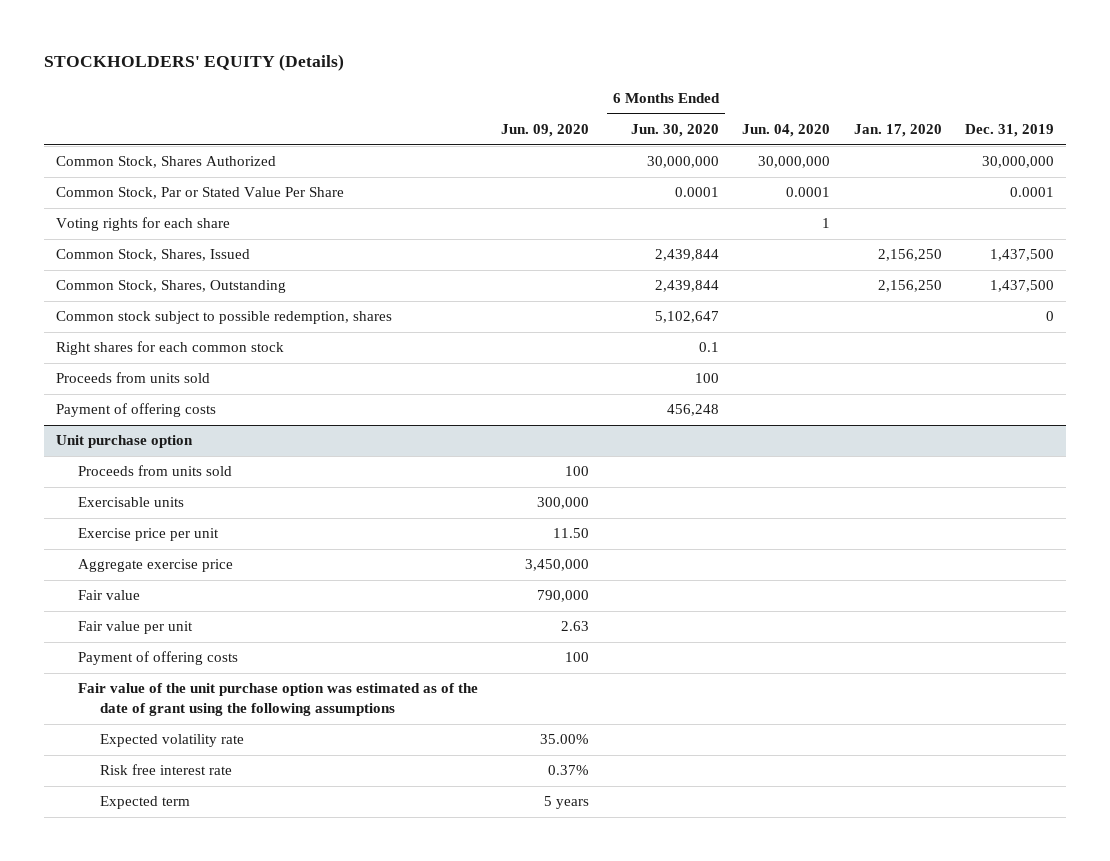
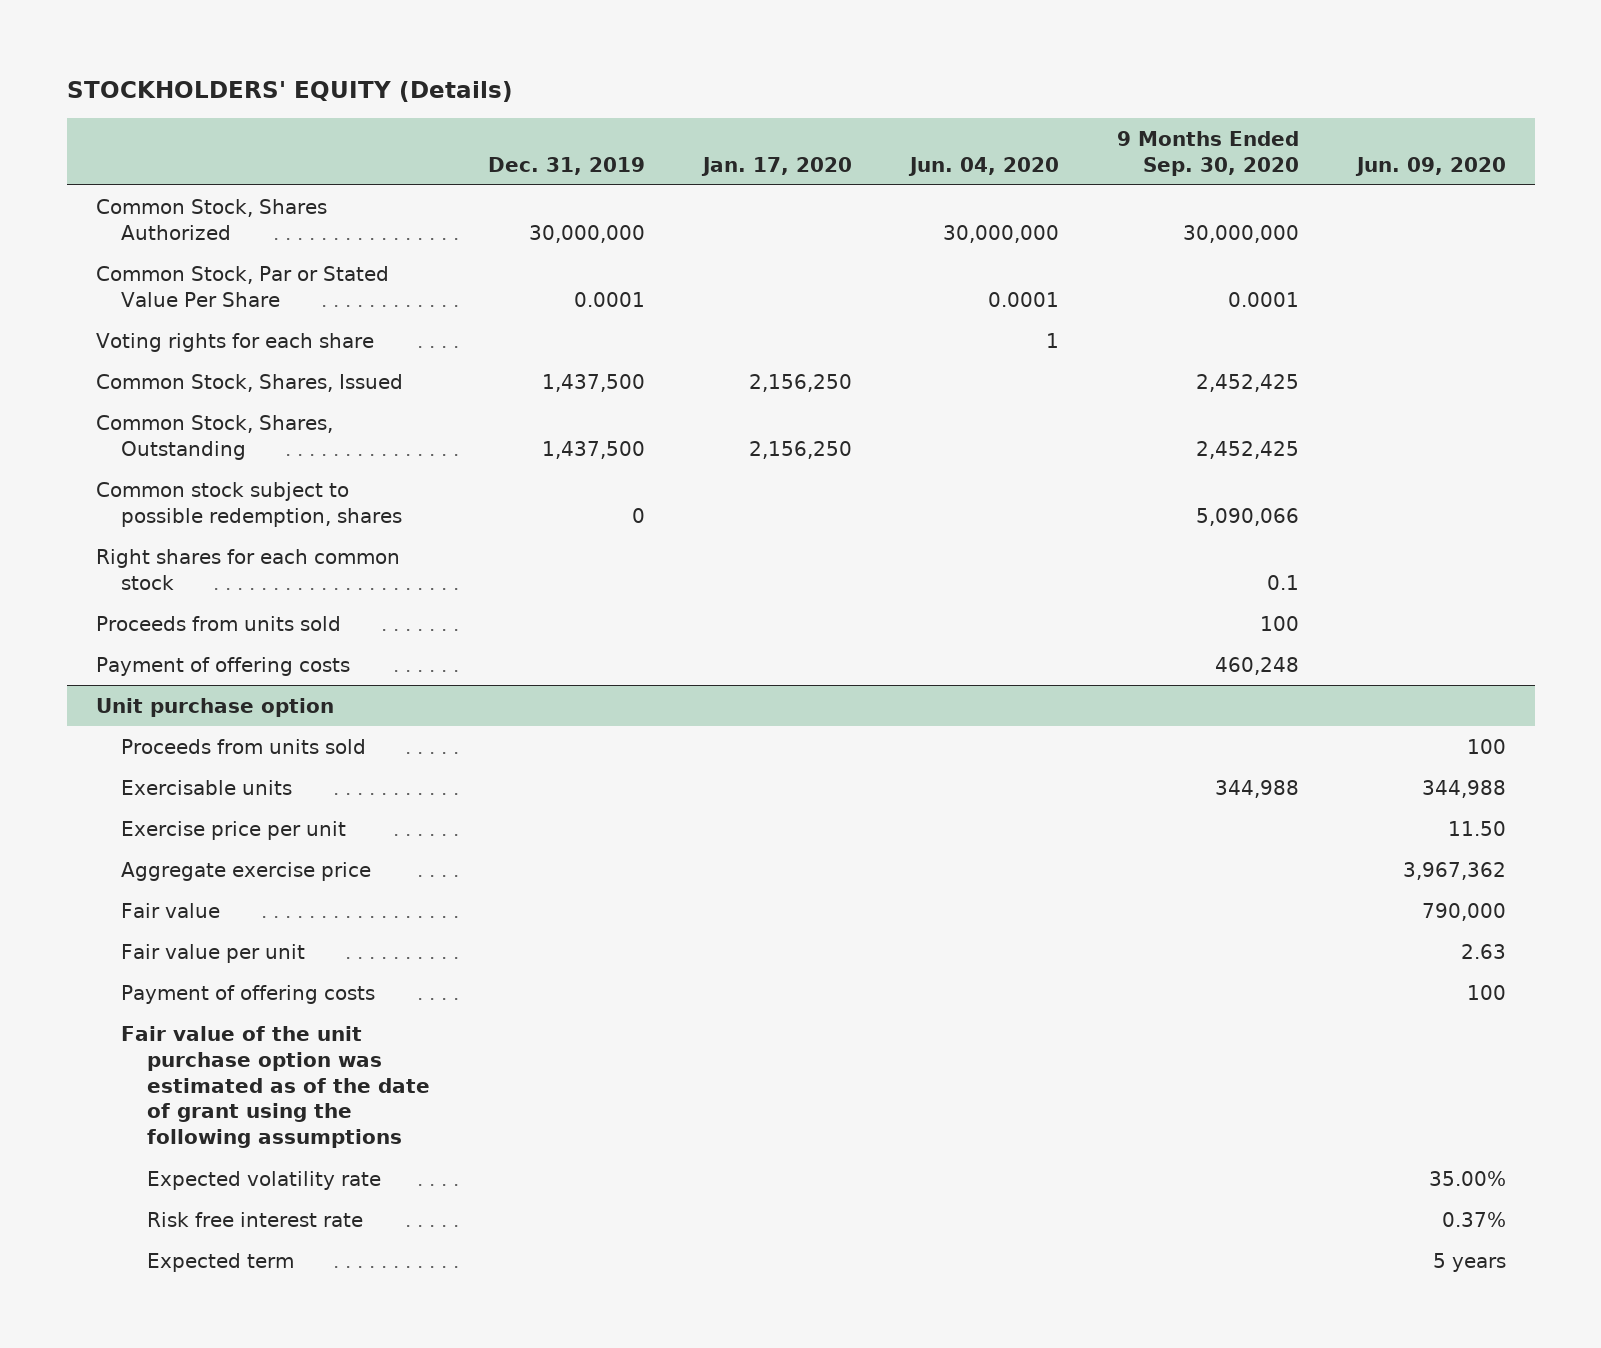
- | Jun. 09, 2020 | 6 Months Ended Jun. 30, 2020 | Jun. 04, 2020 | Jan. 17, 2020 | Dec. 31, 2019
+ | Dec. 31, 2019 | Jan. 17, 2020 | Jun. 04, 2020 | 9 Months Ended Sep. 30, 2020 | Jun. 09, 2020
@ Unit purchase option
- Exercisable units | 300,000 | | | |
+ Exercisable units | | | | 344,988 | 344,988
- Aggregate exercise price | 3,450,000 | | | |
+ Aggregate exercise price | | | | | 3,967,362

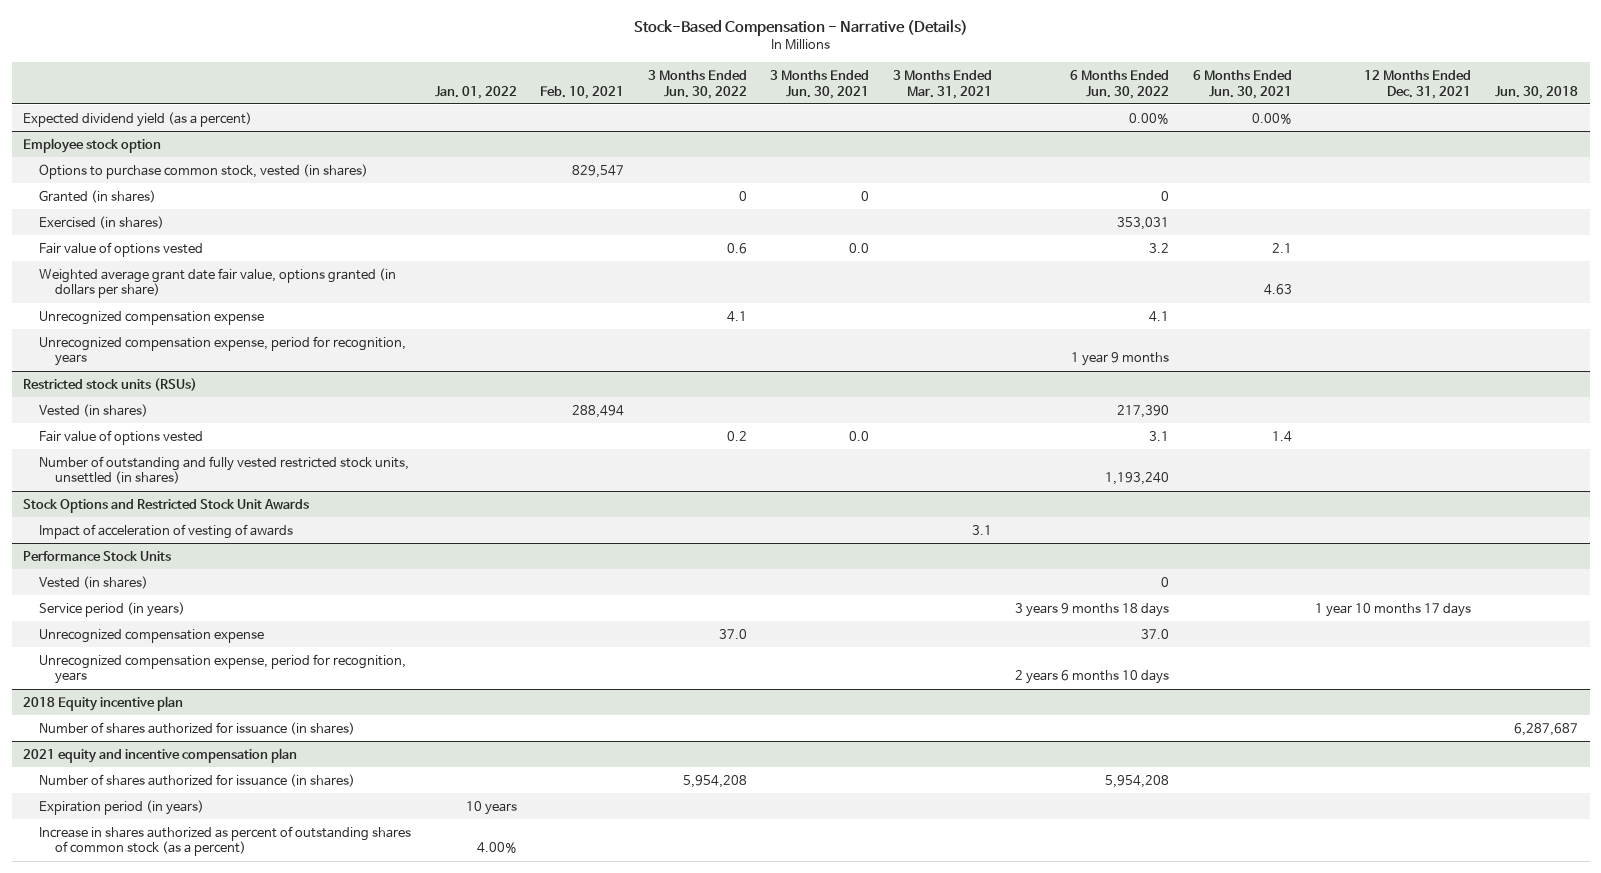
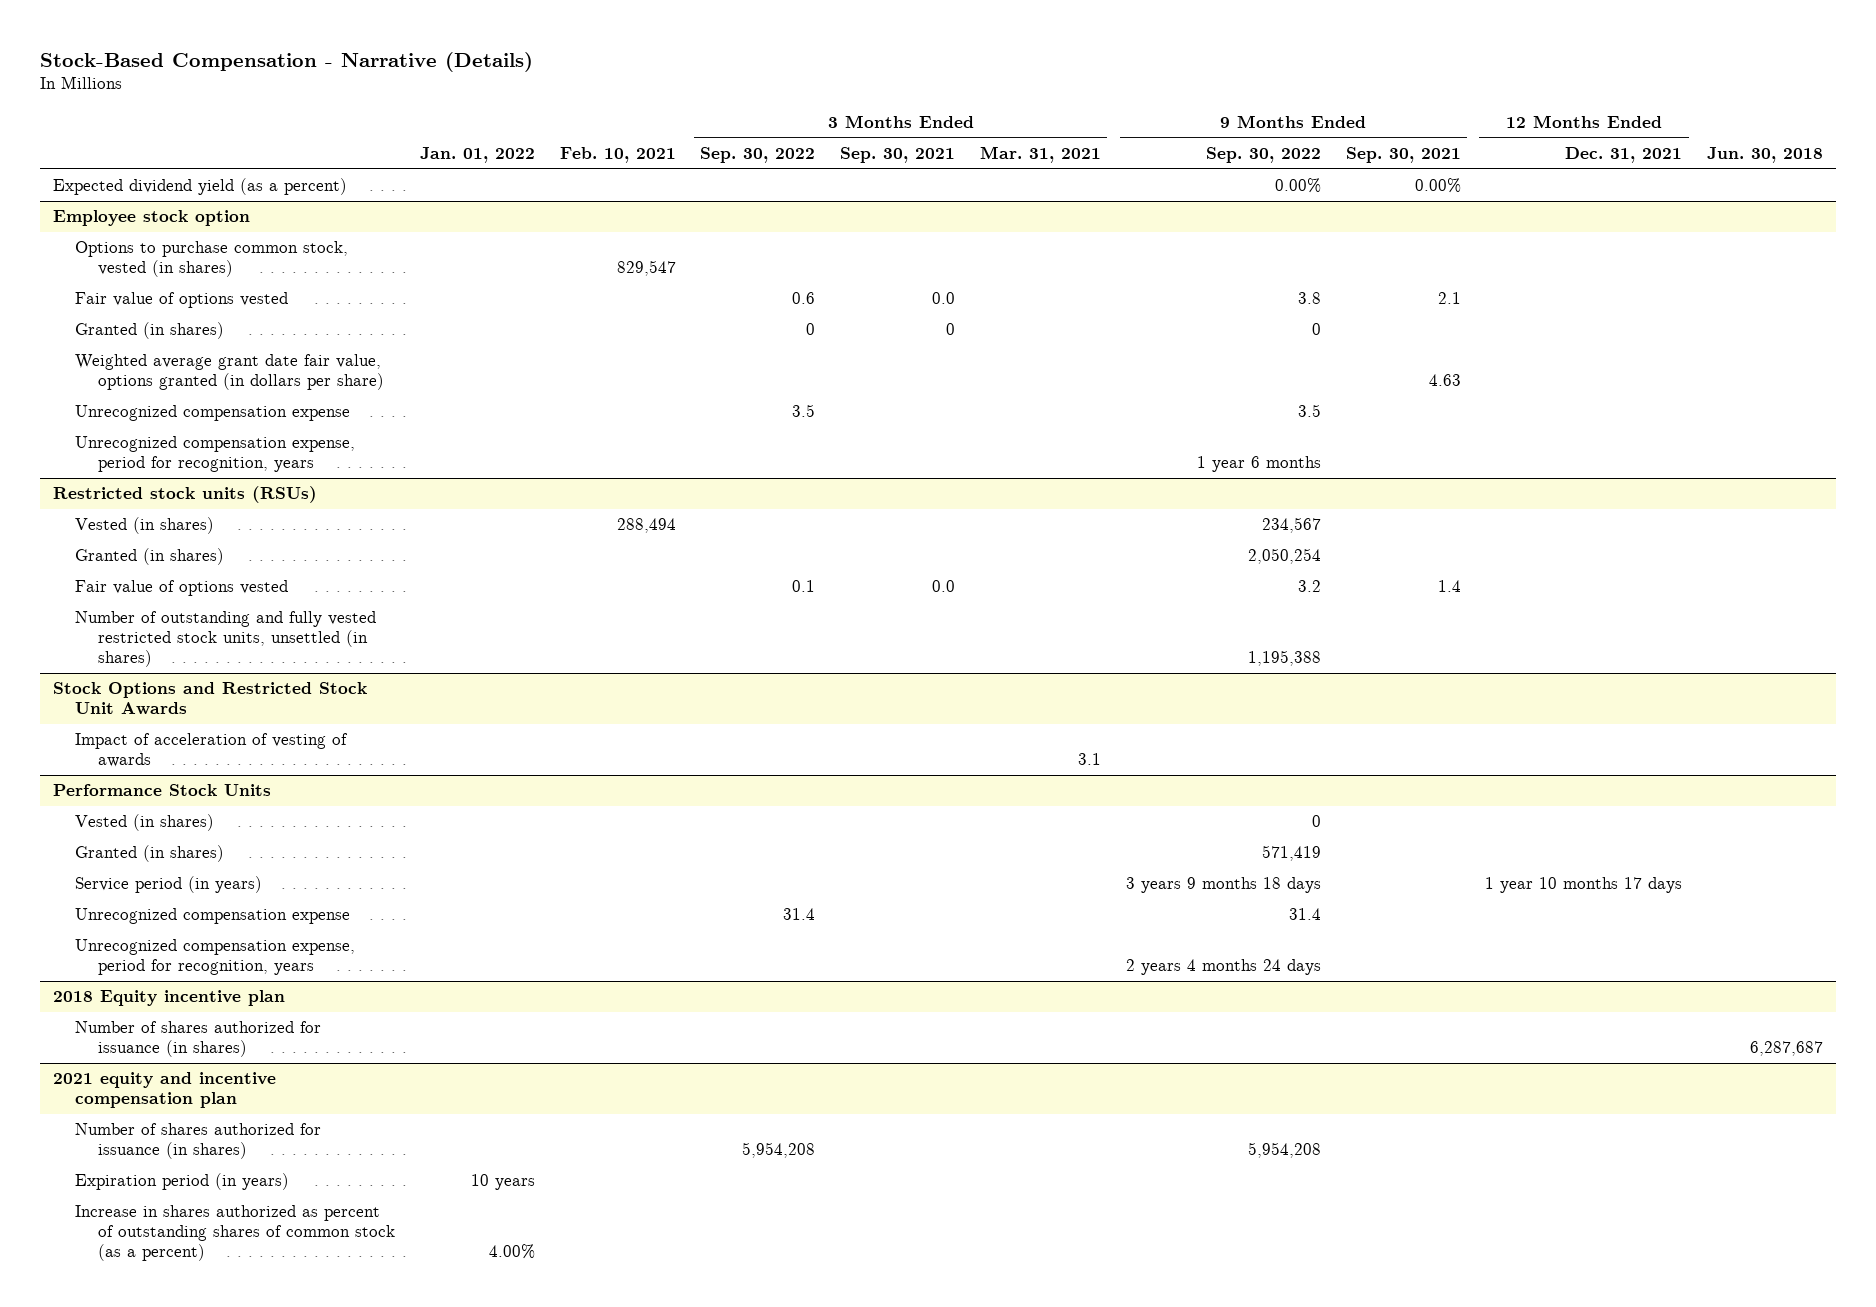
- | Jan. 01, 2022 | Feb. 10, 2021 | 3 Months Ended Jun. 30, 2022 | 3 Months Ended Jun. 30, 2021 | 3 Months Ended Mar. 31, 2021 | 6 Months Ended Jun. 30, 2022 | 6 Months Ended Jun. 30, 2021 | 12 Months Ended Dec. 31, 2021 | Jun. 30, 2018
+ | Jan. 01, 2022 | Feb. 10, 2021 | 3 Months Ended Sep. 30, 2022 | 3 Months Ended Sep. 30, 2021 | 3 Months Ended Mar. 31, 2021 | 9 Months Ended Sep. 30, 2022 | 9 Months Ended Sep. 30, 2021 | 12 Months Ended Dec. 31, 2021 | Jun. 30, 2018
@ Employee stock option
- Exercised (in shares) | | | | | | 353,031 | | |
moved down: Granted (in shares) | | | 0 | 0 | | 0 | | |
@ Restricted stock units (RSUs)
+ Granted (in shares) | | | | | | 2,050,254 | | |
@ Performance Stock Units
+ Granted (in shares) | | | | | | 571,419 | | |

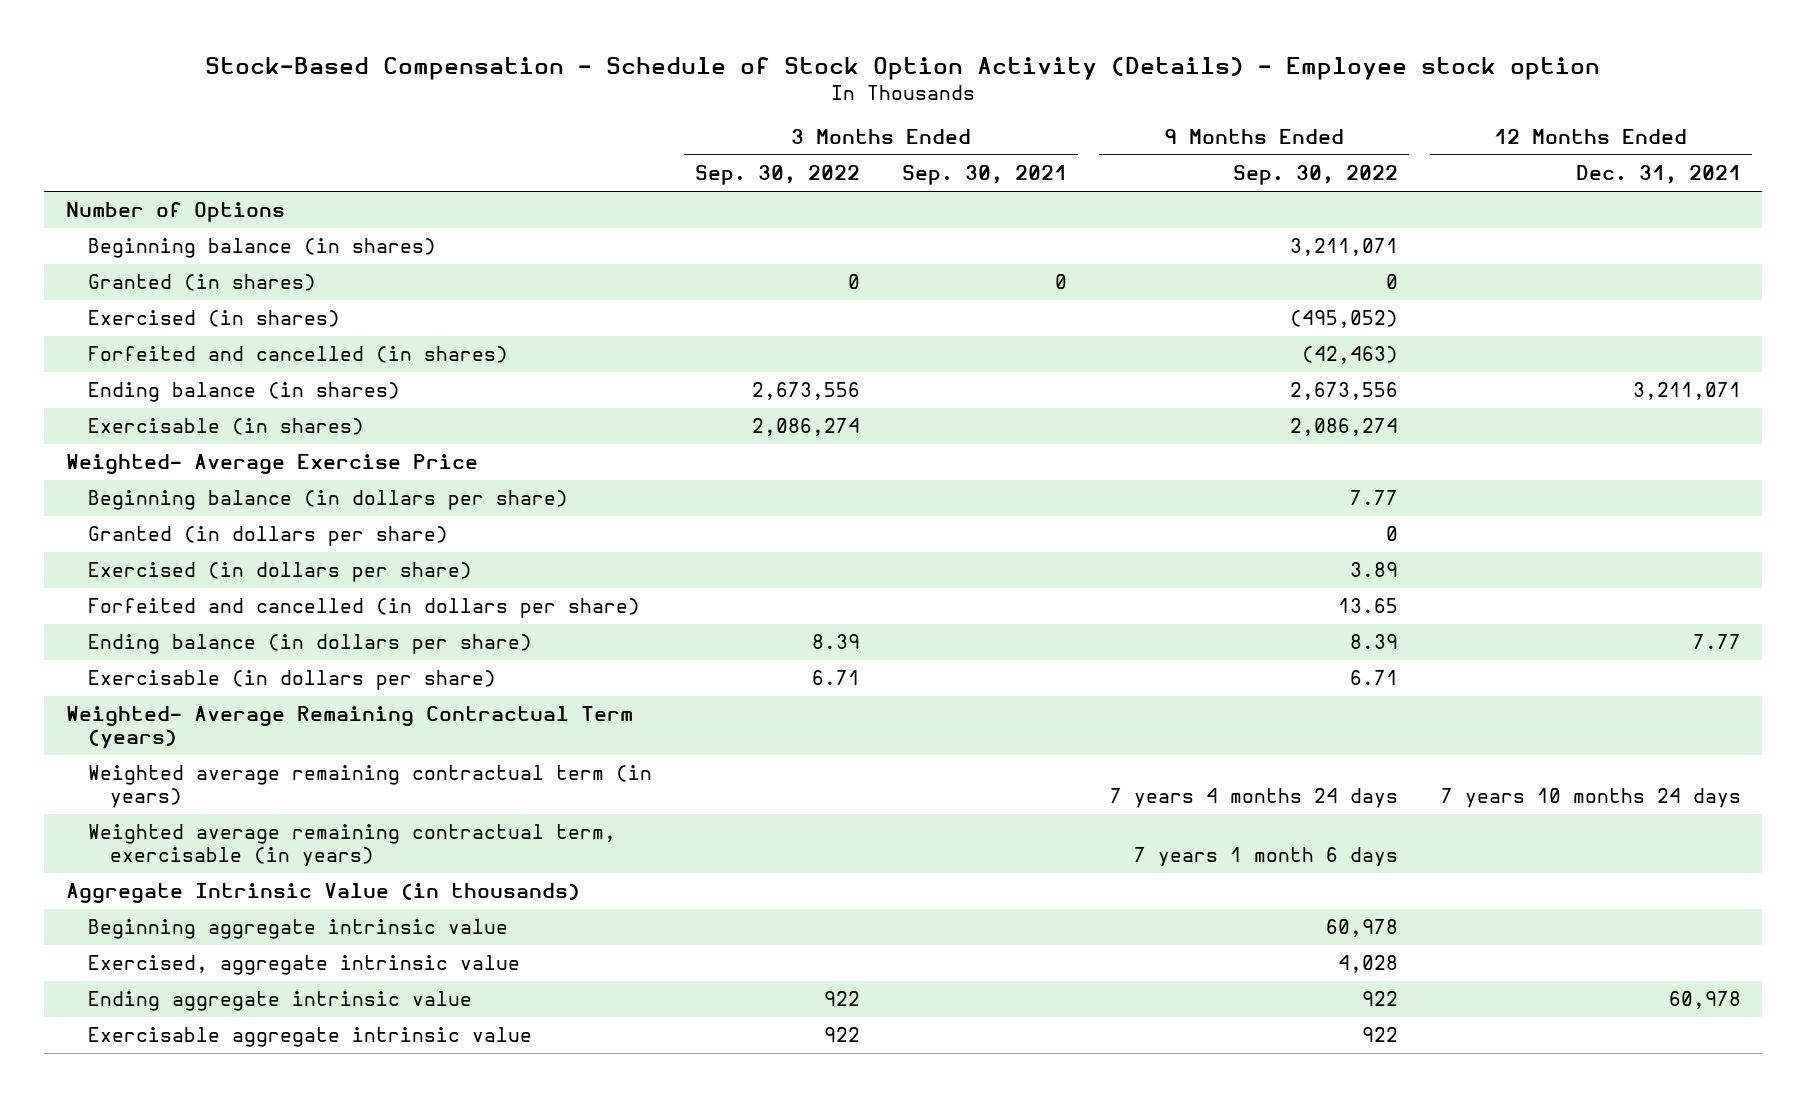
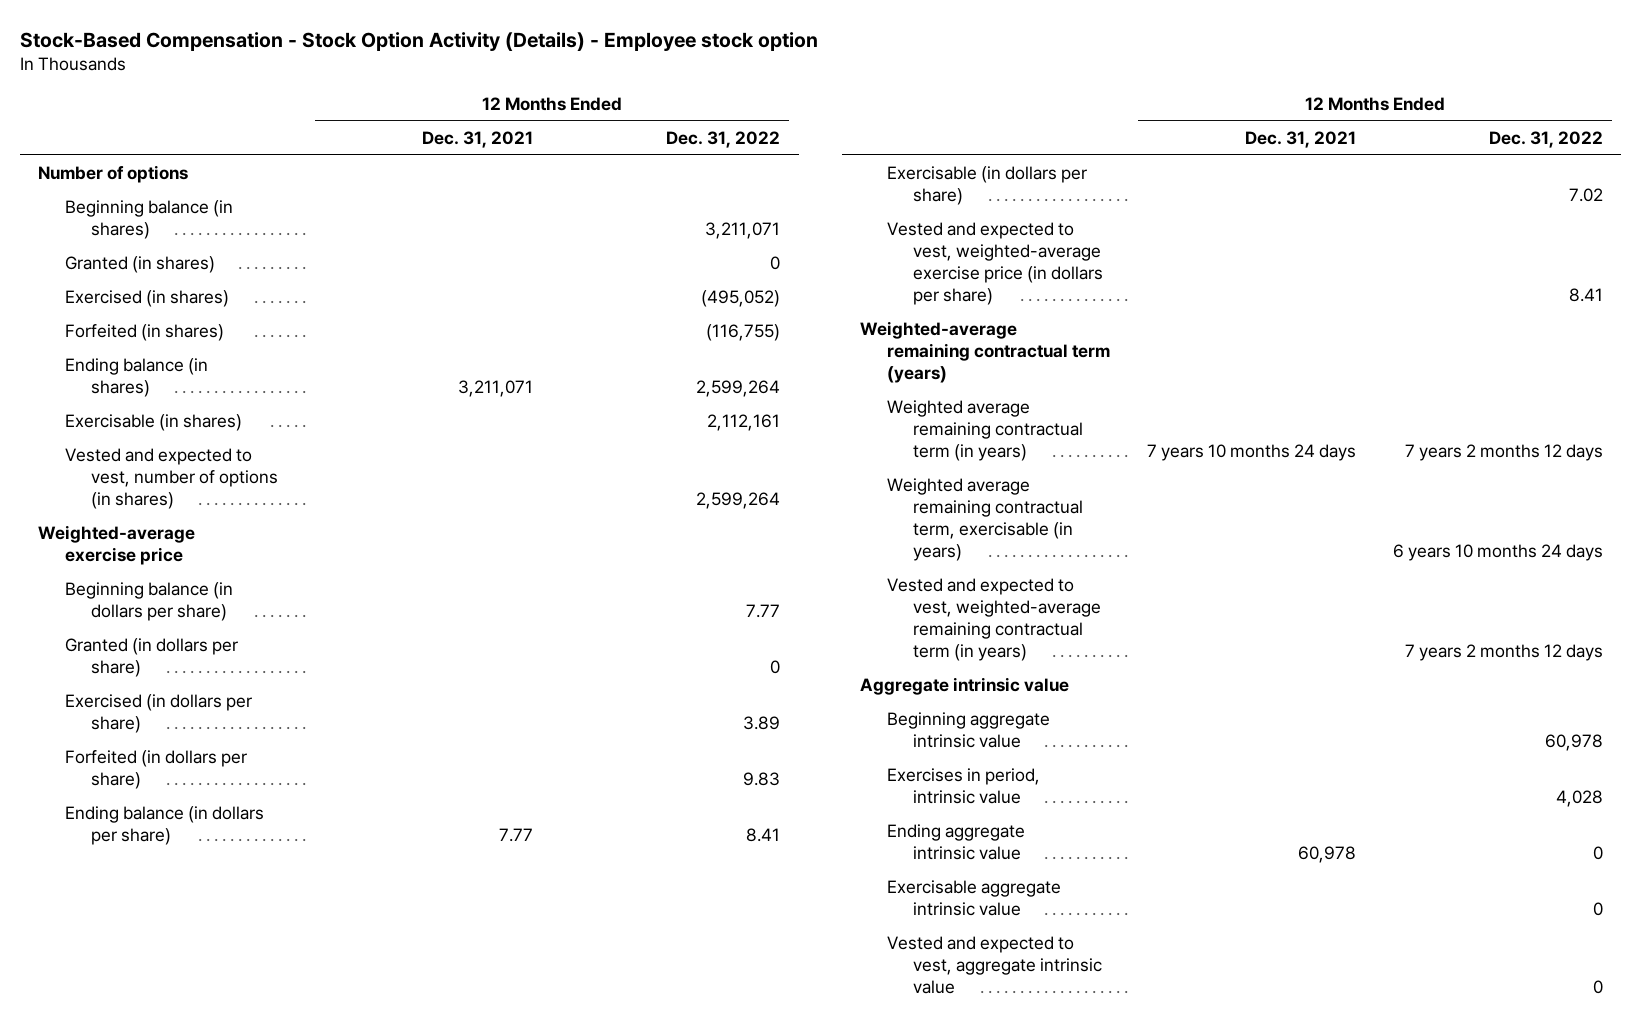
- Stock-Based Compensation - Schedule of Stock Option Activity (Details) - Employee stock option
+ Stock-Based Compensation - Stock Option Activity (Details) - Employee stock option
- | 3 Months Ended Sep. 30, 2022 | 3 Months Ended Sep. 30, 2021 | 9 Months Ended Sep. 30, 2022 | 12 Months Ended Dec. 31, 2021
+ | 12 Months Ended Dec. 31, 2021 | 12 Months Ended Dec. 31, 2022
- Number of Options
+ Number of options
- Forfeited and cancelled (in shares) | | | (42,463) |
+ Forfeited (in shares) | | (116,755)
- Weighted- Average Exercise Price
+ Vested and expected to vest, number of options (in shares) | | 2,599,264
+ Weighted-average exercise price
- Forfeited and cancelled (in dollars per share) | | | 13.65 |
+ Forfeited (in dollars per share) | | 9.83
- Weighted- Average Remaining Contractual Term (years)
+ Vested and expected to vest, weighted-average exercise price (in dollars per share) | | 8.41
+ Weighted-average remaining contractual term (years)
- Aggregate Intrinsic Value (in thousands)
+ Vested and expected to vest, weighted-average remaining contractual term (in years) | | 7 years 2 months 12 days
+ Aggregate intrinsic value
- Exercised, aggregate intrinsic value | | | 4,028 |
+ Exercises in period, intrinsic value | | 4,028
+ Vested and expected to vest, aggregate intrinsic value | | 0

